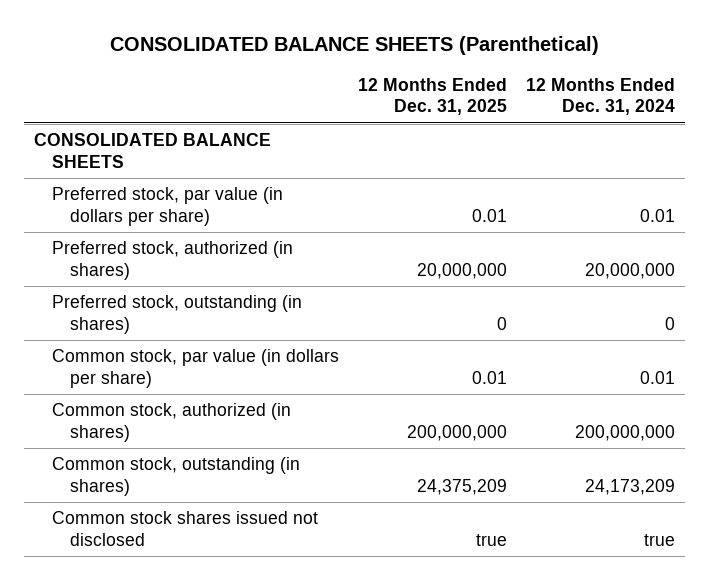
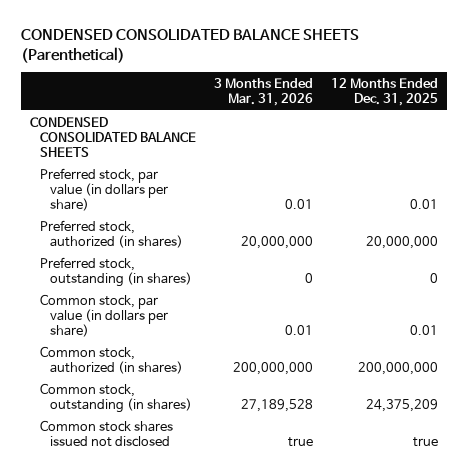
- CONSOLIDATED BALANCE SHEETS (Parenthetical)
+ CONDENSED CONSOLIDATED BALANCE SHEETS (Parenthetical)
- | 12 Months Ended Dec. 31, 2025 | 12 Months Ended Dec. 31, 2024
+ | 3 Months Ended Mar. 31, 2026 | 12 Months Ended Dec. 31, 2025
- CONSOLIDATED BALANCE SHEETS
+ CONDENSED CONSOLIDATED BALANCE SHEETS

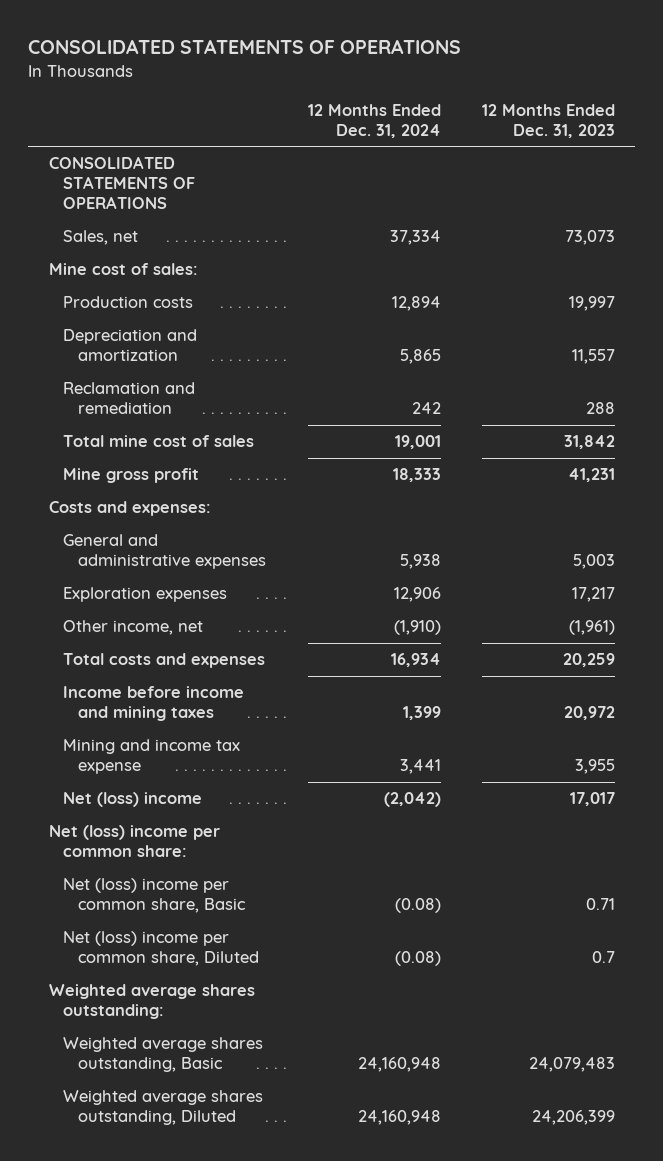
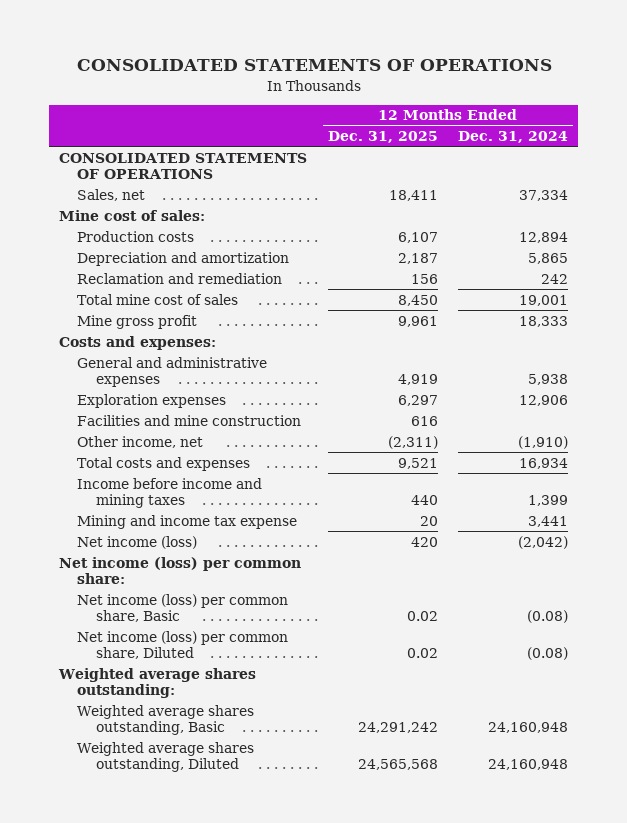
- | 12 Months Ended Dec. 31, 2024 | 12 Months Ended Dec. 31, 2023
+ | 12 Months Ended Dec. 31, 2025 | 12 Months Ended Dec. 31, 2024
+ Facilities and mine construction | 616 |
- Net (loss) income | (2,042) | 17,017
- Net (loss) income per common share:
- Net (loss) income per common share, Basic | (0.08) | 0.71
- Net (loss) income per common share, Diluted | (0.08) | 0.7
+ Net income (loss) | 420 | (2,042)
+ Net income (loss) per common share:
+ Net income (loss) per common share, Basic | 0.02 | (0.08)
+ Net income (loss) per common share, Diluted | 0.02 | (0.08)

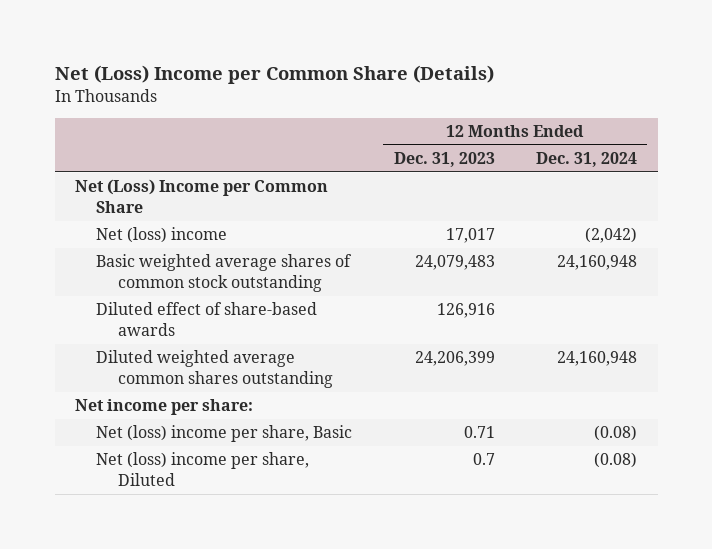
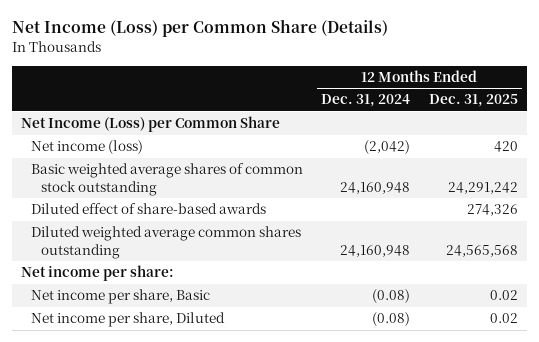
- Net (Loss) Income per Common Share (Details)
+ Net Income (Loss) per Common Share (Details)
- | 12 Months Ended Dec. 31, 2023 | 12 Months Ended Dec. 31, 2024
+ | 12 Months Ended Dec. 31, 2024 | 12 Months Ended Dec. 31, 2025
- Net (Loss) Income per Common Share
- Net (loss) income | 17,017 | (2,042)
+ Net Income (Loss) per Common Share
+ Net income (loss) | (2,042) | 420
- Net (loss) income per share, Basic | 0.71 | (0.08)
- Net (loss) income per share, Diluted | 0.7 | (0.08)
+ Net income per share, Basic | (0.08) | 0.02
+ Net income per share, Diluted | (0.08) | 0.02

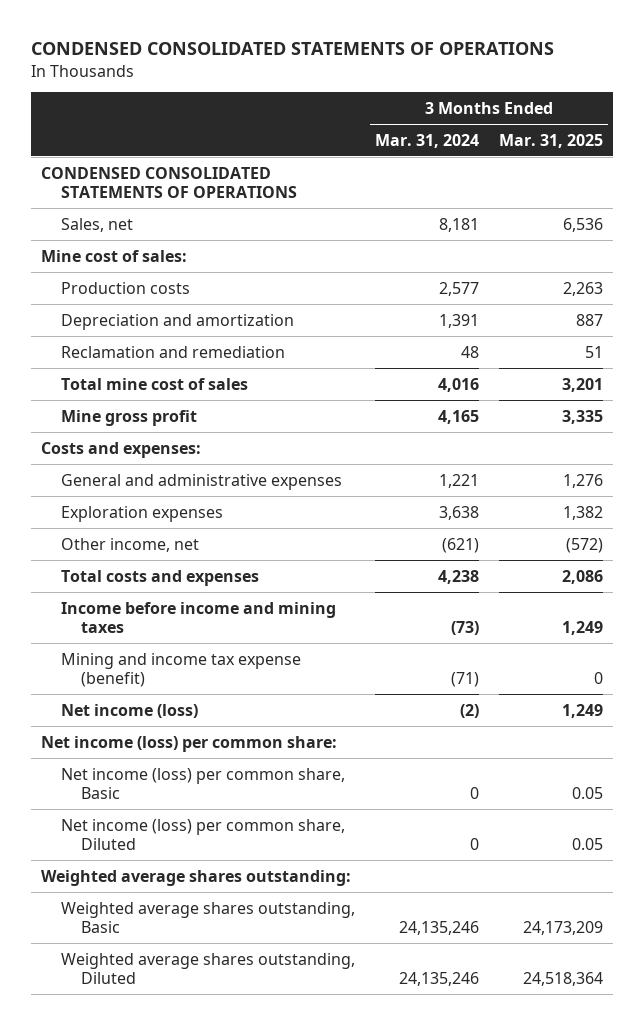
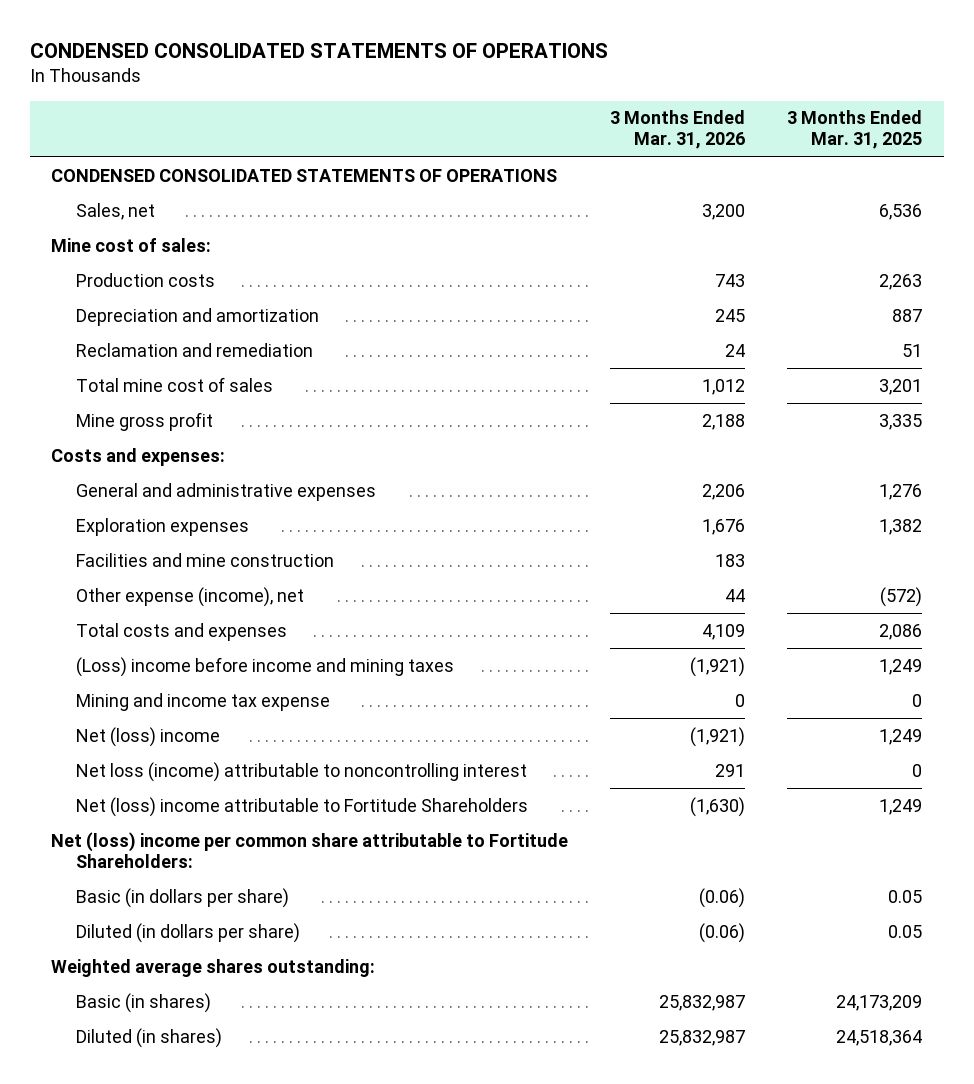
- | 3 Months Ended Mar. 31, 2024 | 3 Months Ended Mar. 31, 2025
+ | 3 Months Ended Mar. 31, 2026 | 3 Months Ended Mar. 31, 2025
- Other income, net | (621) | (572)
+ Facilities and mine construction | 183 |
+ Other expense (income), net | 44 | (572)
- Income before income and mining taxes | (73) | 1,249
- Mining and income tax expense (benefit) | (71) | 0
- Net income (loss) | (2) | 1,249
- Net income (loss) per common share:
- Net income (loss) per common share, Basic | 0 | 0.05
- Net income (loss) per common share, Diluted | 0 | 0.05
+ (Loss) income before income and mining taxes | (1,921) | 1,249
+ Mining and income tax expense | 0 | 0
+ Net (loss) income | (1,921) | 1,249
+ Net loss (income) attributable to noncontrolling interest | 291 | 0
+ Net (loss) income attributable to Fortitude Shareholders | (1,630) | 1,249
+ Net (loss) income per common share attributable to Fortitude Shareholders:
+ Basic (in dollars per share) | (0.06) | 0.05
+ Diluted (in dollars per share) | (0.06) | 0.05
- Weighted average shares outstanding, Basic | 24,135,246 | 24,173,209
- Weighted average shares outstanding, Diluted | 24,135,246 | 24,518,364
+ Basic (in shares) | 25,832,987 | 24,173,209
+ Diluted (in shares) | 25,832,987 | 24,518,364

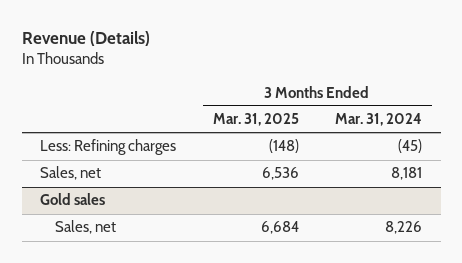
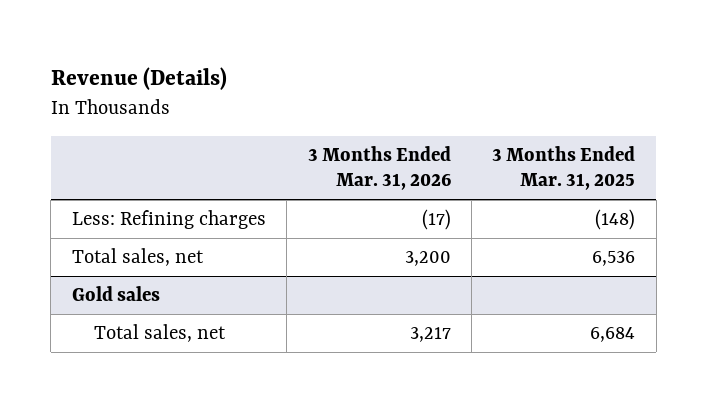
- | 3 Months Ended Mar. 31, 2025 | 3 Months Ended Mar. 31, 2024
+ | 3 Months Ended Mar. 31, 2026 | 3 Months Ended Mar. 31, 2025
- Sales, net | 6,536 | 8,181
+ Total sales, net | 3,200 | 6,536
@ Gold sales
- Sales, net | 6,684 | 8,226
+ Total sales, net | 3,217 | 6,684

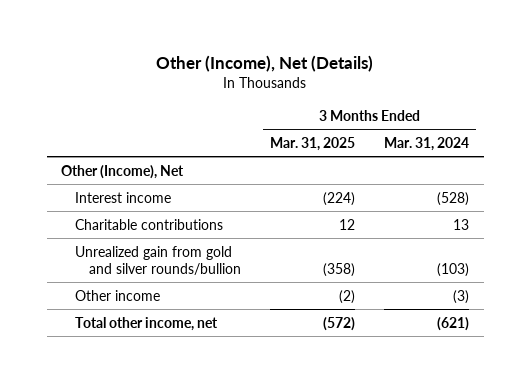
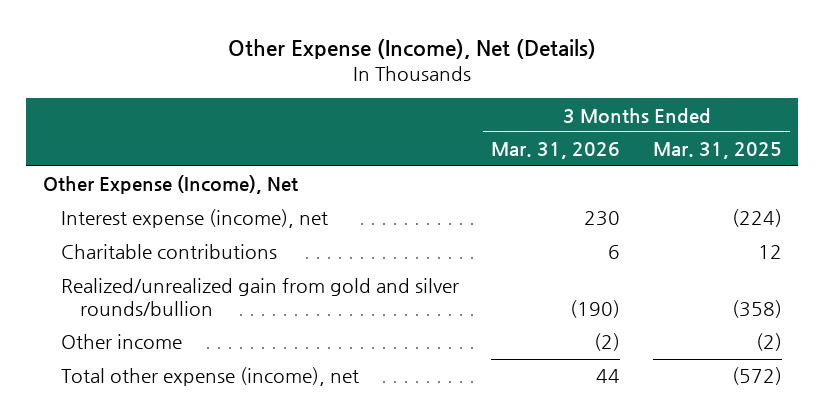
- Other (Income), Net (Details)
+ Other Expense (Income), Net (Details)
- | 3 Months Ended Mar. 31, 2025 | 3 Months Ended Mar. 31, 2024
+ | 3 Months Ended Mar. 31, 2026 | 3 Months Ended Mar. 31, 2025
- Other (Income), Net
- Interest income | (224) | (528)
+ Other Expense (Income), Net
+ Interest expense (income), net | 230 | (224)
- Unrealized gain from gold and silver rounds/bullion | (358) | (103)
+ Realized/unrealized gain from gold and silver rounds/bullion | (190) | (358)
- Total other income, net | (572) | (621)
+ Total other expense (income), net | 44 | (572)

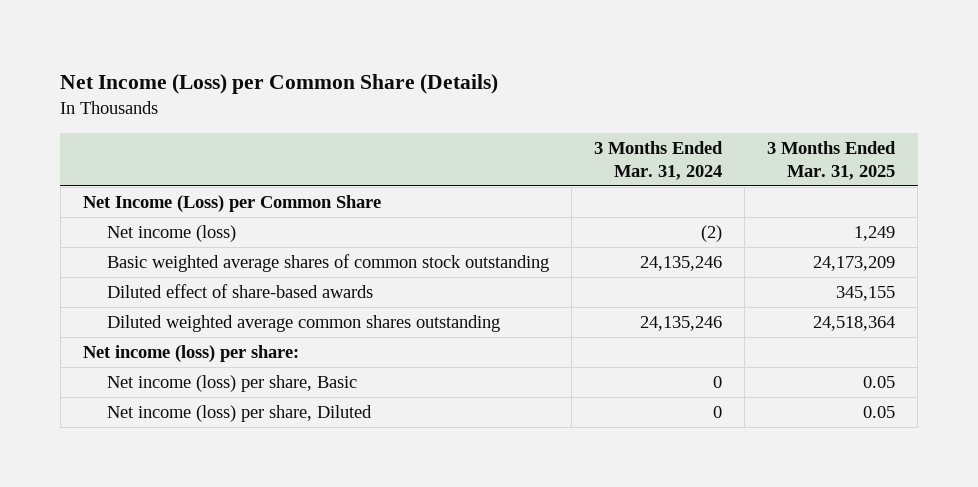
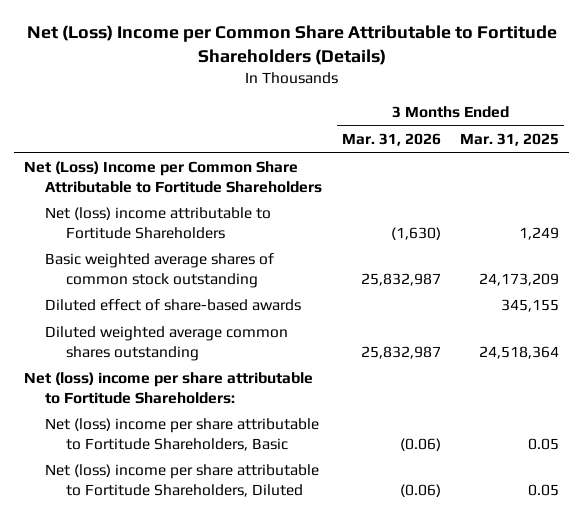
- Net Income (Loss) per Common Share (Details)
+ Net (Loss) Income per Common Share Attributable to Fortitude Shareholders (Details)
- | 3 Months Ended Mar. 31, 2024 | 3 Months Ended Mar. 31, 2025
+ | 3 Months Ended Mar. 31, 2026 | 3 Months Ended Mar. 31, 2025
- Net Income (Loss) per Common Share
- Net income (loss) | (2) | 1,249
+ Net (Loss) Income per Common Share Attributable to Fortitude Shareholders
+ Net (loss) income attributable to Fortitude Shareholders | (1,630) | 1,249
- Net income (loss) per share:
- Net income (loss) per share, Basic | 0 | 0.05
- Net income (loss) per share, Diluted | 0 | 0.05
+ Net (loss) income per share attributable to Fortitude Shareholders:
+ Net (loss) income per share attributable to Fortitude Shareholders, Basic | (0.06) | 0.05
+ Net (loss) income per share attributable to Fortitude Shareholders, Diluted | (0.06) | 0.05

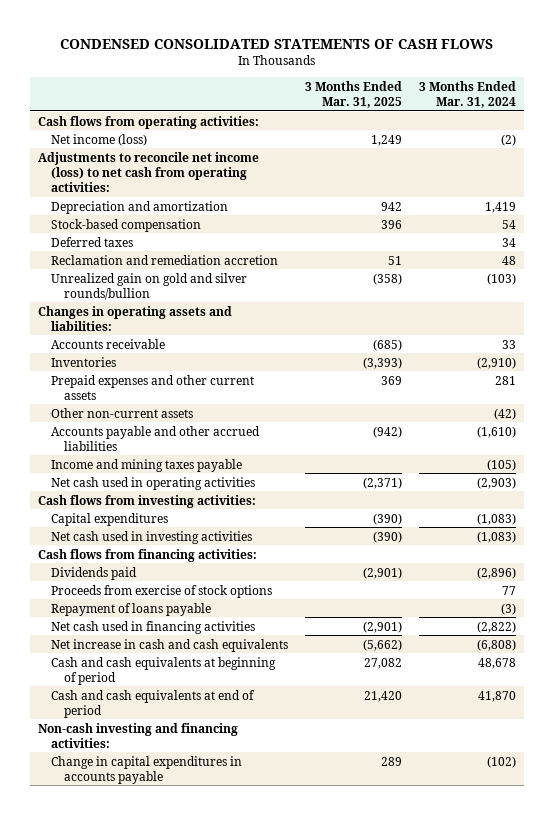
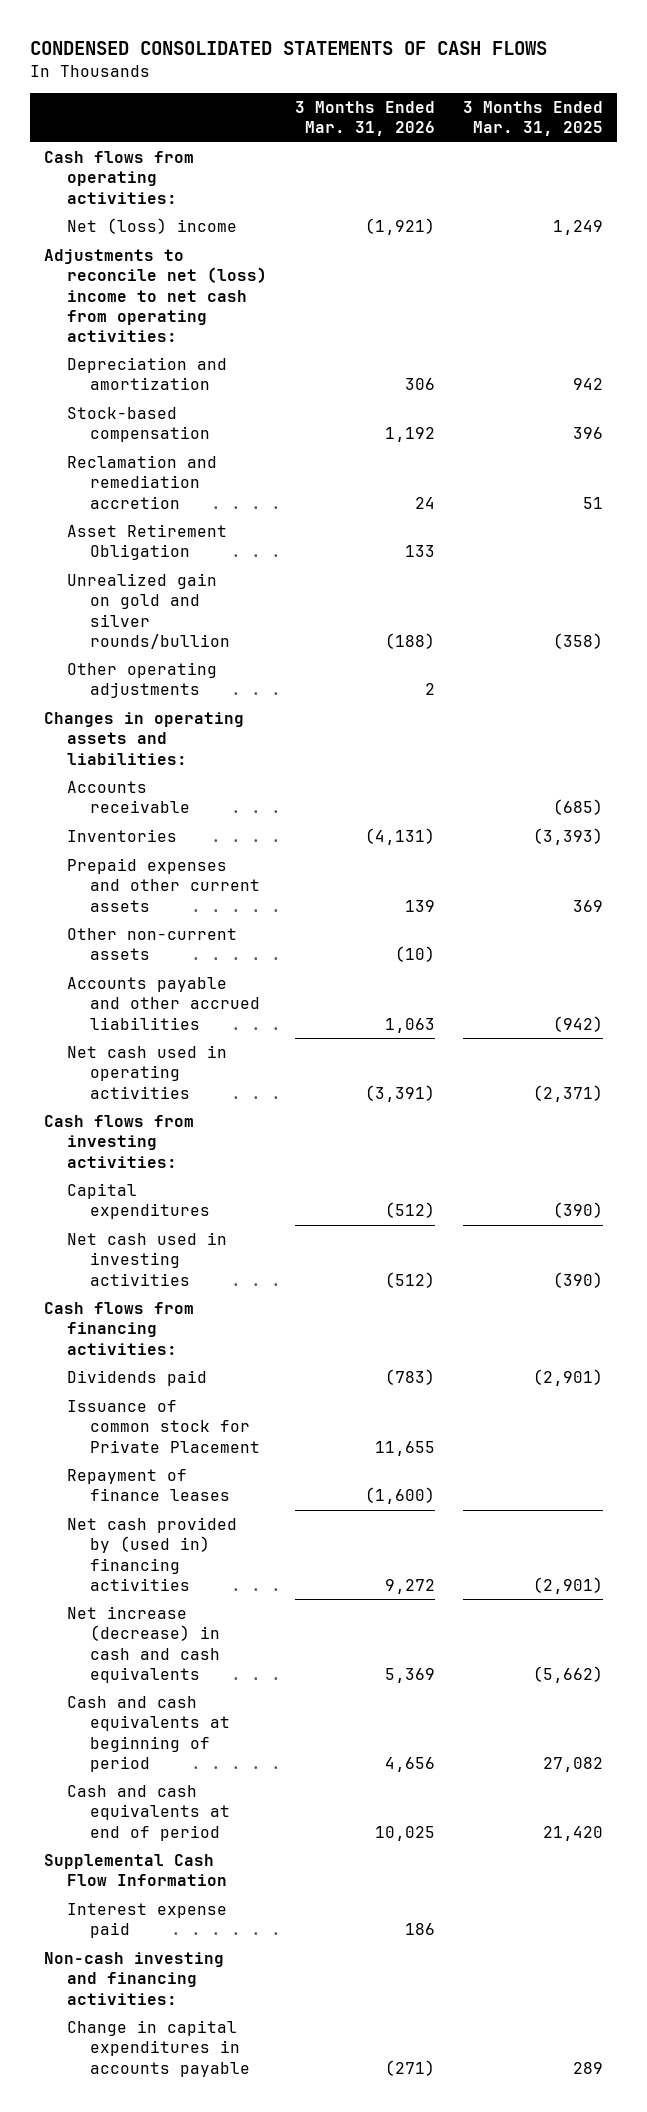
- | 3 Months Ended Mar. 31, 2025 | 3 Months Ended Mar. 31, 2024
+ | 3 Months Ended Mar. 31, 2026 | 3 Months Ended Mar. 31, 2025
- Net income (loss) | 1,249 | (2)
- Adjustments to reconcile net income (loss) to net cash from operating activities:
+ Net (loss) income | (1,921) | 1,249
+ Adjustments to reconcile net (loss) income to net cash from operating activities:
- Deferred taxes | | 34
+ Asset Retirement Obligation | 133 |
+ Other operating adjustments | 2 |
- Income and mining taxes payable | | (105)
- Proceeds from exercise of stock options | | 77
- Repayment of loans payable | | (3)
- Net cash used in financing activities | (2,901) | (2,822)
- Net increase in cash and cash equivalents | (5,662) | (6,808)
+ Issuance of common stock for Private Placement | 11,655 |
+ Repayment of finance leases | (1,600) |
+ Net cash provided by (used in) financing activities | 9,272 | (2,901)
+ Net increase (decrease) in cash and cash equivalents | 5,369 | (5,662)
+ Supplemental Cash Flow Information
+ Interest expense paid | 186 |

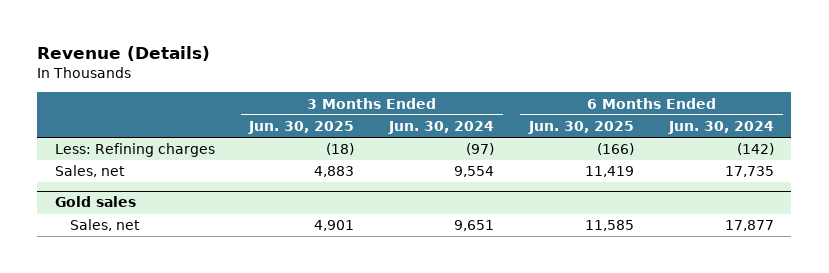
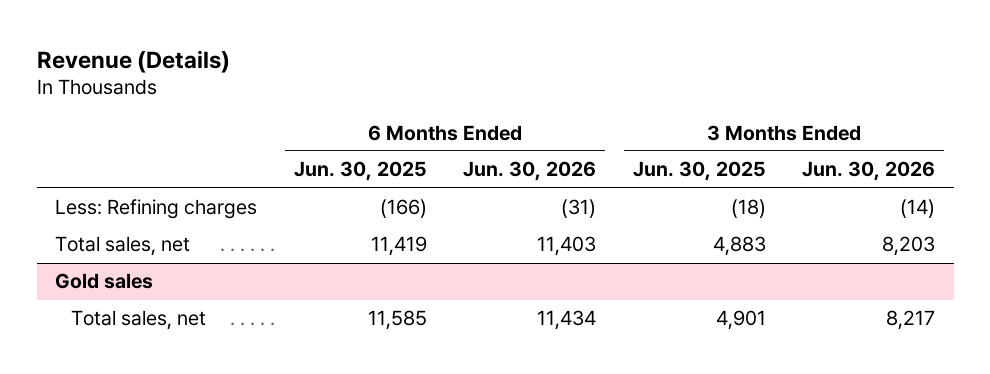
- | 3 Months Ended Jun. 30, 2025 | 3 Months Ended Jun. 30, 2024 | 6 Months Ended Jun. 30, 2025 | 6 Months Ended Jun. 30, 2024
+ | 6 Months Ended Jun. 30, 2025 | 6 Months Ended Jun. 30, 2026 | 3 Months Ended Jun. 30, 2025 | 3 Months Ended Jun. 30, 2026
- Sales, net | 4,883 | 9,554 | 11,419 | 17,735
+ Total sales, net | 11,419 | 11,403 | 4,883 | 8,203
@ Gold sales
- Sales, net | 4,901 | 9,651 | 11,585 | 17,877
+ Total sales, net | 11,585 | 11,434 | 4,901 | 8,217

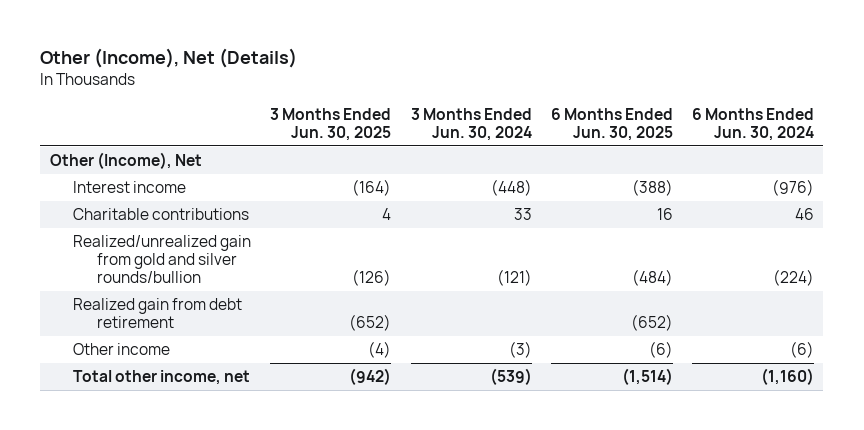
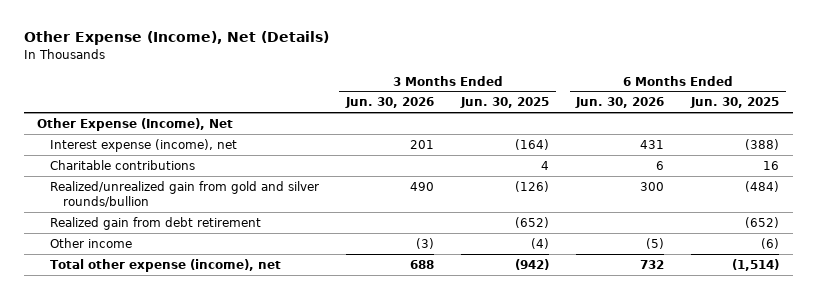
- Other (Income), Net (Details)
+ Other Expense (Income), Net (Details)
- | 3 Months Ended Jun. 30, 2025 | 3 Months Ended Jun. 30, 2024 | 6 Months Ended Jun. 30, 2025 | 6 Months Ended Jun. 30, 2024
+ | 3 Months Ended Jun. 30, 2026 | 3 Months Ended Jun. 30, 2025 | 6 Months Ended Jun. 30, 2026 | 6 Months Ended Jun. 30, 2025
- Other (Income), Net
- Interest income | (164) | (448) | (388) | (976)
+ Other Expense (Income), Net
+ Interest expense (income), net | 201 | (164) | 431 | (388)
- Total other income, net | (942) | (539) | (1,514) | (1,160)
+ Total other expense (income), net | 688 | (942) | 732 | (1,514)

